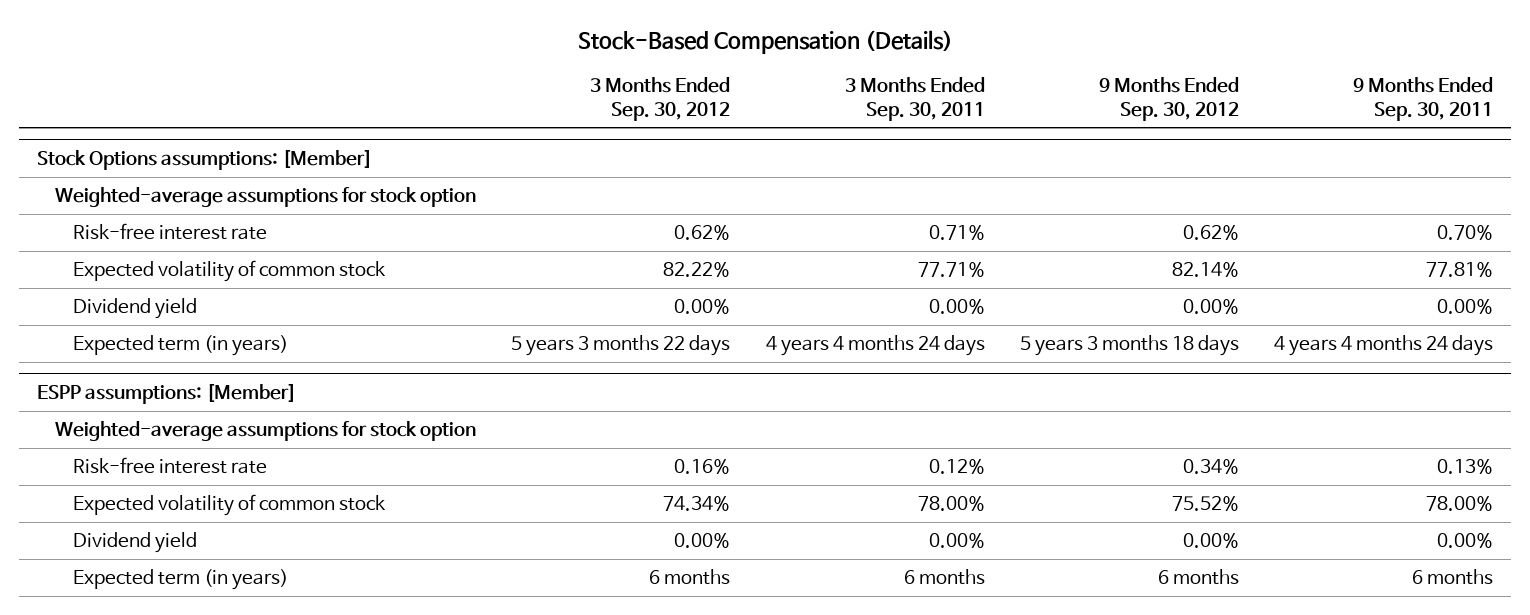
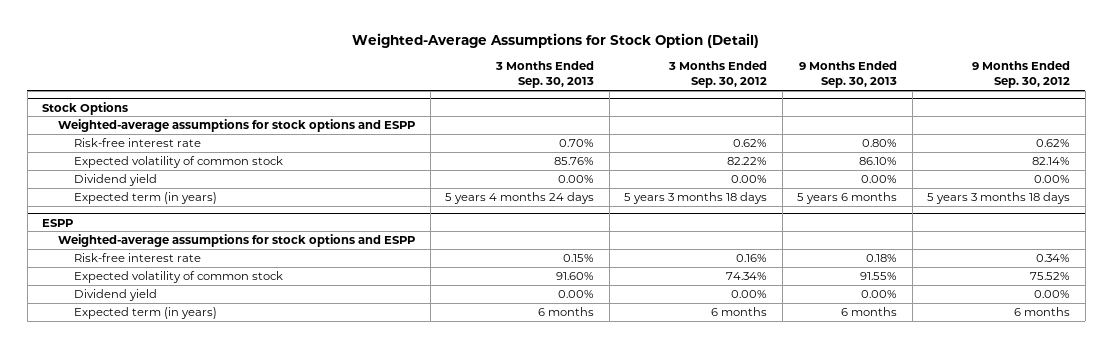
- Stock-Based Compensation (Details)
+ Weighted-Average Assumptions for Stock Option (Detail)
- | 3 Months Ended Sep. 30, 2012 | 3 Months Ended Sep. 30, 2011 | 9 Months Ended Sep. 30, 2012 | 9 Months Ended Sep. 30, 2011
+ | 3 Months Ended Sep. 30, 2013 | 3 Months Ended Sep. 30, 2012 | 9 Months Ended Sep. 30, 2013 | 9 Months Ended Sep. 30, 2012
- Stock Options assumptions: [Member]
- Weighted-average assumptions for stock option
+ Stock Options
+ Weighted-average assumptions for stock options and ESPP
- Expected term (in years) | 5 years 3 months 22 days | 4 years 4 months 24 days | 5 years 3 months 18 days | 4 years 4 months 24 days
- ESPP assumptions: [Member]
- Weighted-average assumptions for stock option
+ Expected term (in years) | 5 years 4 months 24 days | 5 years 3 months 18 days | 5 years 6 months | 5 years 3 months 18 days
+ ESPP
+ Weighted-average assumptions for stock options and ESPP

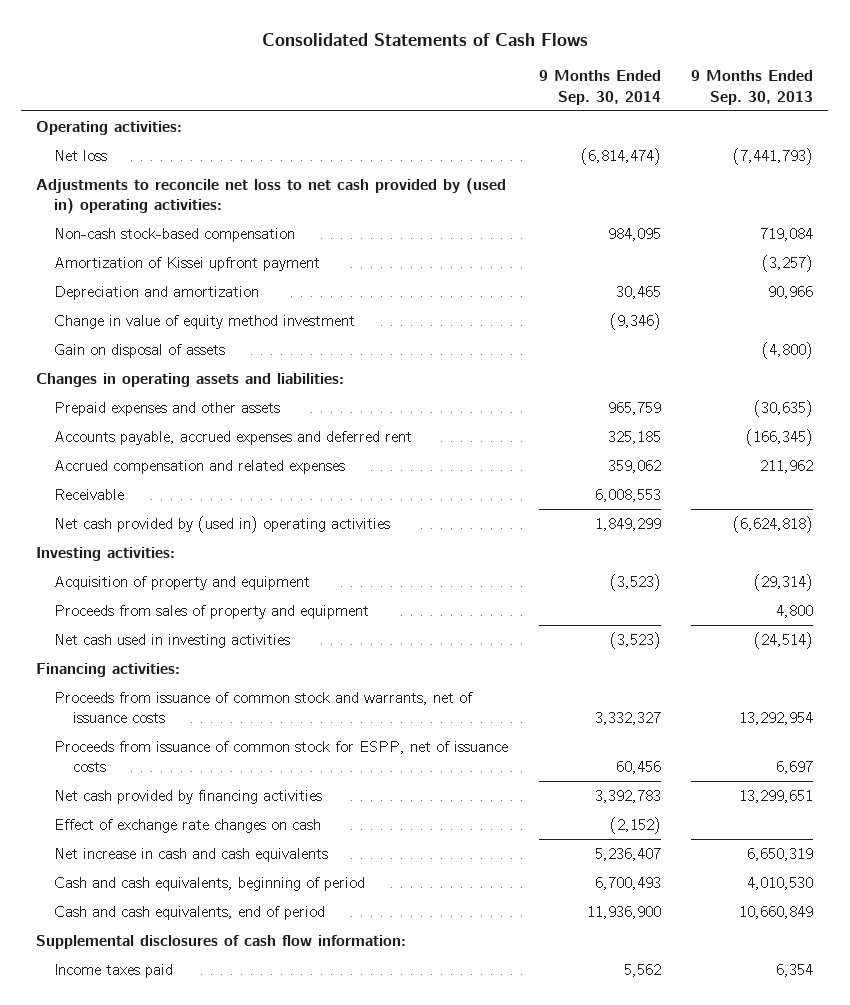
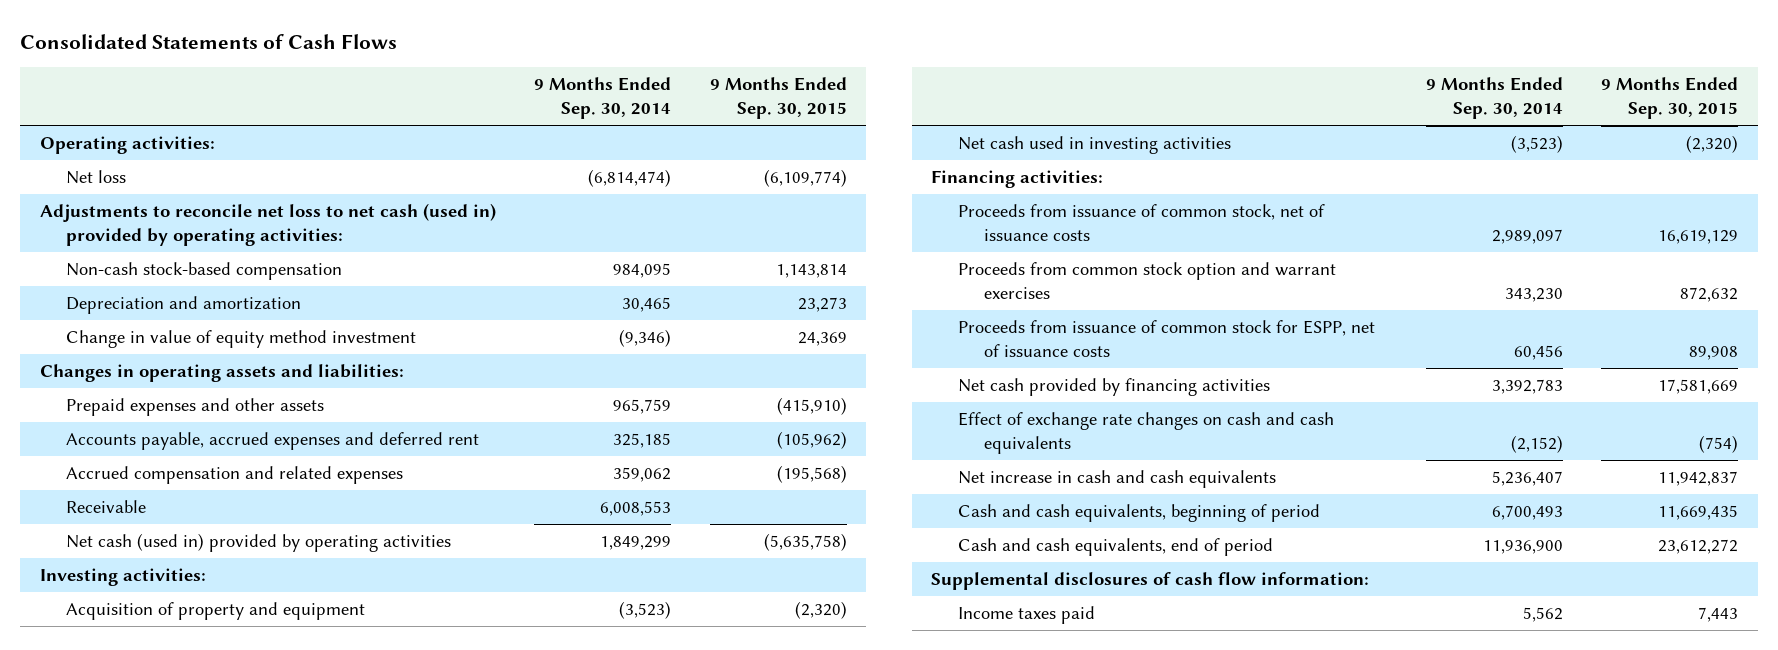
- | 9 Months Ended Sep. 30, 2014 | 9 Months Ended Sep. 30, 2013
+ | 9 Months Ended Sep. 30, 2014 | 9 Months Ended Sep. 30, 2015
- Adjustments to reconcile net loss to net cash provided by (used in) operating activities:
+ Adjustments to reconcile net loss to net cash (used in) provided by operating activities:
- Amortization of Kissei upfront payment | | (3,257)
- Gain on disposal of assets | | (4,800)
- Net cash provided by (used in) operating activities | 1,849,299 | (6,624,818)
+ Net cash (used in) provided by operating activities | 1,849,299 | (5,635,758)
- Proceeds from sales of property and equipment | | 4,800
- Proceeds from issuance of common stock and warrants, net of issuance costs | 3,332,327 | 13,292,954
+ Proceeds from issuance of common stock, net of issuance costs | 2,989,097 | 16,619,129
+ Proceeds from common stock option and warrant exercises | 343,230 | 872,632
- Effect of exchange rate changes on cash | (2,152) |
+ Effect of exchange rate changes on cash and cash equivalents | (2,152) | (754)

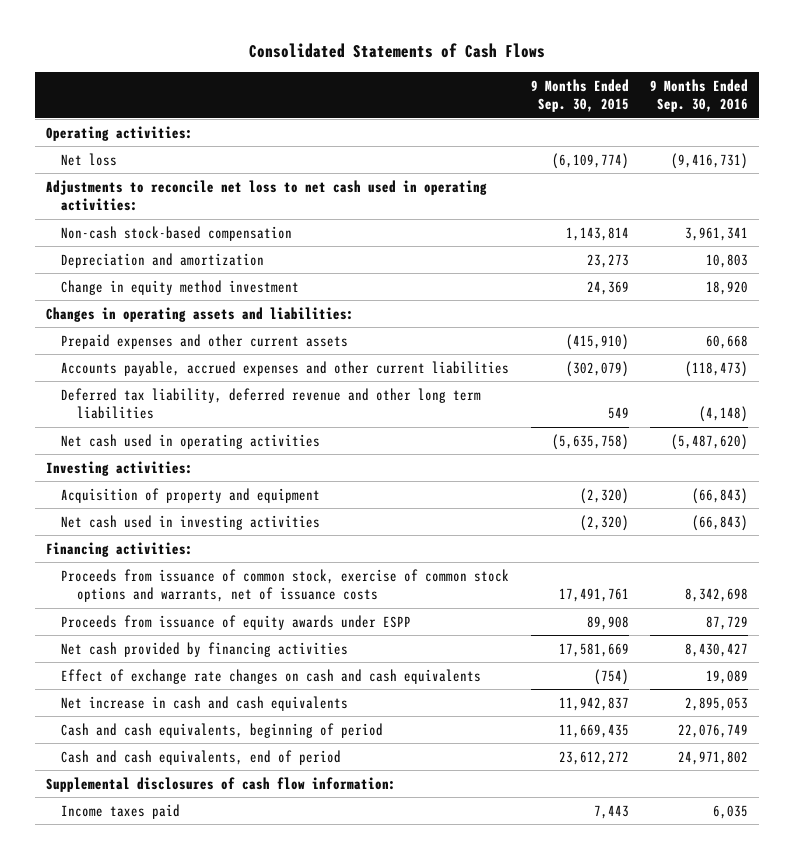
- | 9 Months Ended Sep. 30, 2014 | 9 Months Ended Sep. 30, 2015
+ | 9 Months Ended Sep. 30, 2015 | 9 Months Ended Sep. 30, 2016
- Adjustments to reconcile net loss to net cash (used in) provided by operating activities:
+ Adjustments to reconcile net loss to net cash used in operating activities:
- Change in value of equity method investment | (9,346) | 24,369
+ Change in equity method investment | 24,369 | 18,920
- Prepaid expenses and other assets | 965,759 | (415,910)
- Accounts payable, accrued expenses and deferred rent | 325,185 | (105,962)
- Accrued compensation and related expenses | 359,062 | (195,568)
- Receivable | 6,008,553 |
- Net cash (used in) provided by operating activities | 1,849,299 | (5,635,758)
+ Prepaid expenses and other current assets | (415,910) | 60,668
+ Accounts payable, accrued expenses and other current liabilities | (302,079) | (118,473)
+ Deferred tax liability, deferred revenue and other long term liabilities | 549 | (4,148)
+ Net cash used in operating activities | (5,635,758) | (5,487,620)
- Proceeds from issuance of common stock, net of issuance costs | 2,989,097 | 16,619,129
- Proceeds from common stock option and warrant exercises | 343,230 | 872,632
- Proceeds from issuance of common stock for ESPP, net of issuance costs | 60,456 | 89,908
+ Proceeds from issuance of common stock, exercise of common stock options and warrants, net of issuance costs | 17,491,761 | 8,342,698
+ Proceeds from issuance of equity awards under ESPP | 89,908 | 87,729

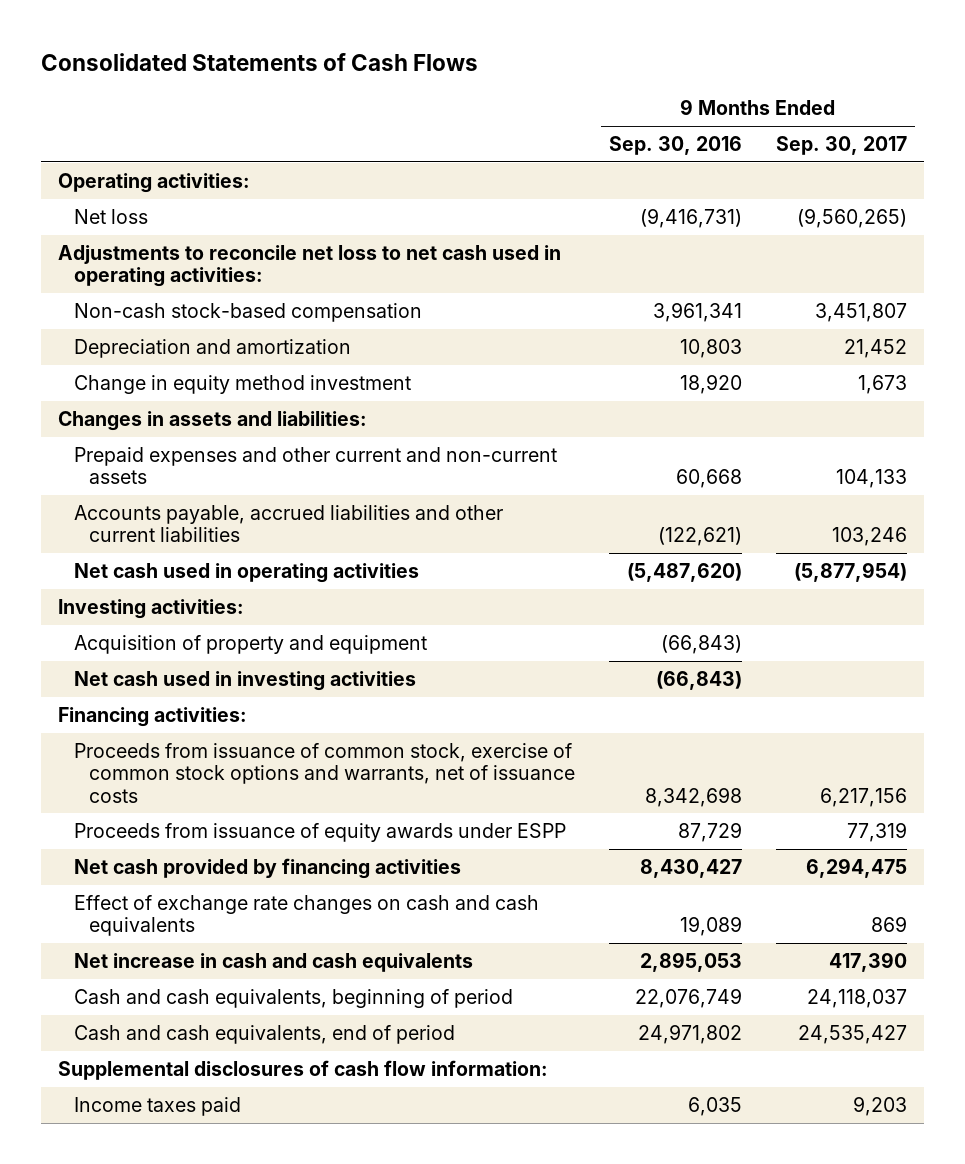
- | 9 Months Ended Sep. 30, 2015 | 9 Months Ended Sep. 30, 2016
+ | 9 Months Ended Sep. 30, 2016 | 9 Months Ended Sep. 30, 2017
- Changes in operating assets and liabilities:
- Prepaid expenses and other current assets | (415,910) | 60,668
- Accounts payable, accrued expenses and other current liabilities | (302,079) | (118,473)
- Deferred tax liability, deferred revenue and other long term liabilities | 549 | (4,148)
+ Changes in assets and liabilities:
+ Prepaid expenses and other current and non-current assets | 60,668 | 104,133
+ Accounts payable, accrued liabilities and other current liabilities | (122,621) | 103,246

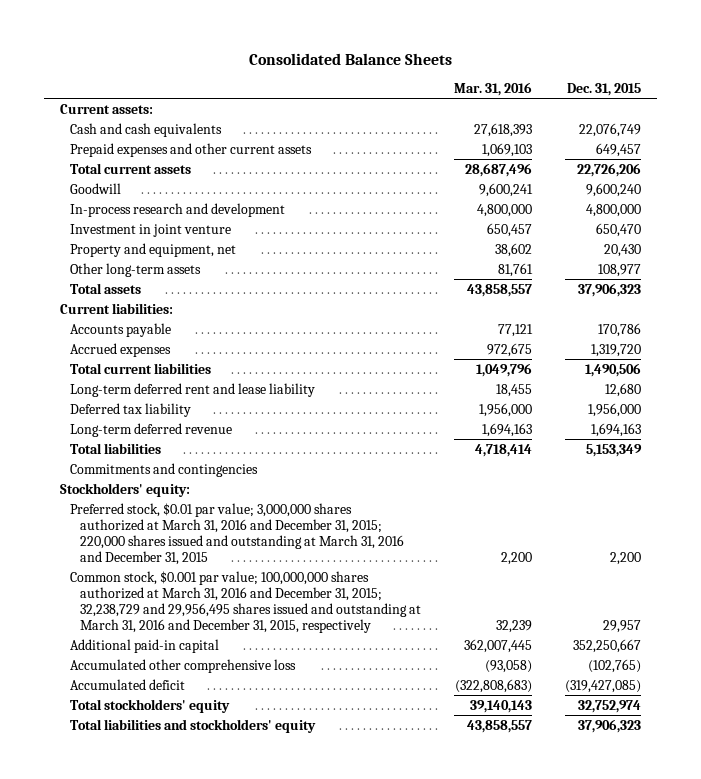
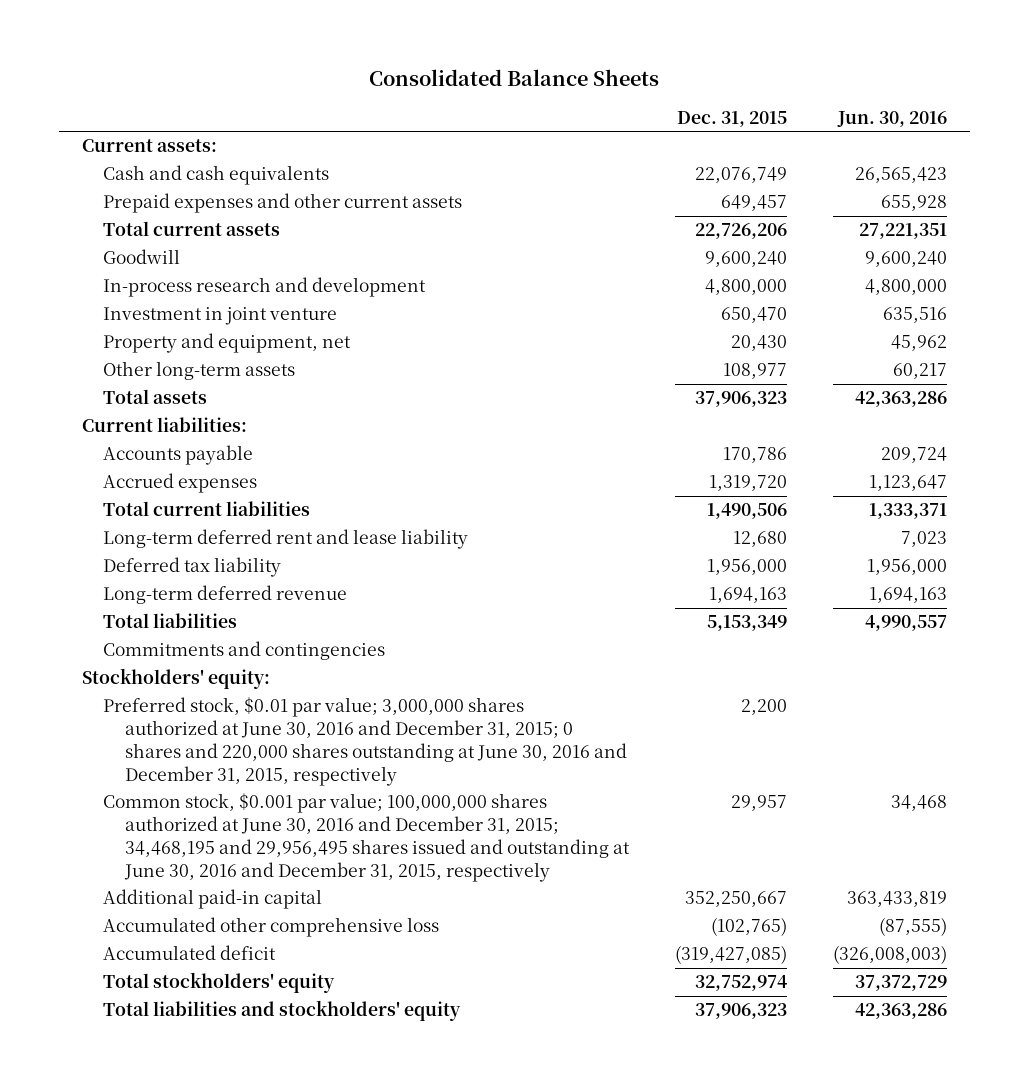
- | Mar. 31, 2016 | Dec. 31, 2015
+ | Dec. 31, 2015 | Jun. 30, 2016
- Preferred stock, $0.01 par value; 3,000,000 shares authorized at March 31, 2016 and December 31, 2015; 220,000 shares issued and outstanding at March 31, 2016 and December 31, 2015 | 2,200 | 2,200
- Common stock, $0.001 par value; 100,000,000 shares authorized at March 31, 2016 and December 31, 2015; 32,238,729 and 29,956,495 shares issued and outstanding at March 31, 2016 and December 31, 2015, respectively | 32,239 | 29,957
+ Preferred stock, $0.01 par value; 3,000,000 shares authorized at June 30, 2016 and December 31, 2015; 0 shares and 220,000 shares outstanding at June 30, 2016 and December 31, 2015, respectively | 2,200 |
+ Common stock, $0.001 par value; 100,000,000 shares authorized at June 30, 2016 and December 31, 2015; 34,468,195 and 29,956,495 shares issued and outstanding at June 30, 2016 and December 31, 2015, respectively | 29,957 | 34,468

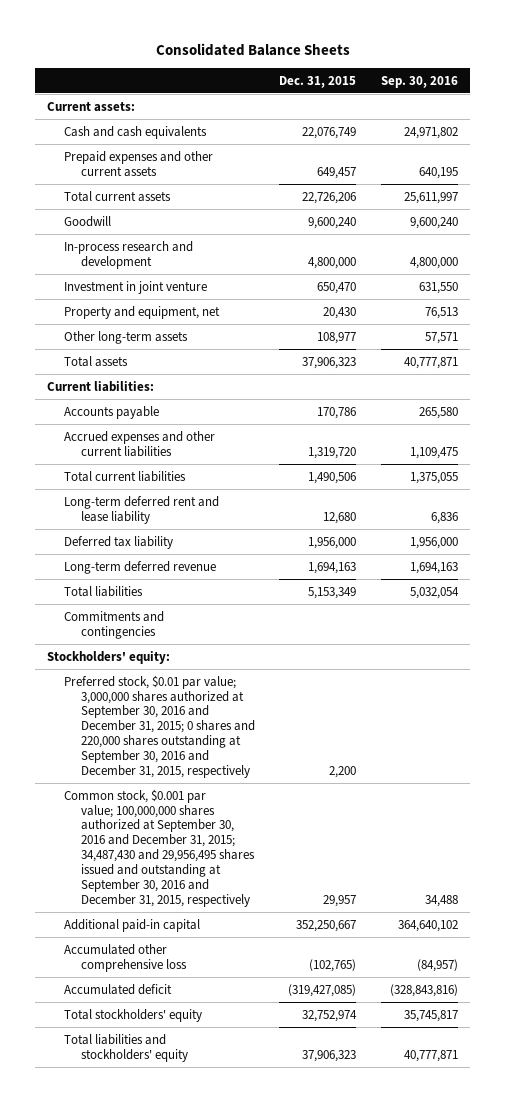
- | Dec. 31, 2015 | Jun. 30, 2016
+ | Dec. 31, 2015 | Sep. 30, 2016
- Accrued expenses | 1,319,720 | 1,123,647
+ Accrued expenses and other current liabilities | 1,319,720 | 1,109,475
- Preferred stock, $0.01 par value; 3,000,000 shares authorized at June 30, 2016 and December 31, 2015; 0 shares and 220,000 shares outstanding at June 30, 2016 and December 31, 2015, respectively | 2,200 |
- Common stock, $0.001 par value; 100,000,000 shares authorized at June 30, 2016 and December 31, 2015; 34,468,195 and 29,956,495 shares issued and outstanding at June 30, 2016 and December 31, 2015, respectively | 29,957 | 34,468
+ Preferred stock, $0.01 par value; 3,000,000 shares authorized at September 30, 2016 and December 31, 2015; 0 shares and 220,000 shares outstanding at September 30, 2016 and December 31, 2015, respectively | 2,200 |
+ Common stock, $0.001 par value; 100,000,000 shares authorized at September 30, 2016 and December 31, 2015; 34,487,430 and 29,956,495 shares issued and outstanding at September 30, 2016 and December 31, 2015, respectively | 29,957 | 34,488

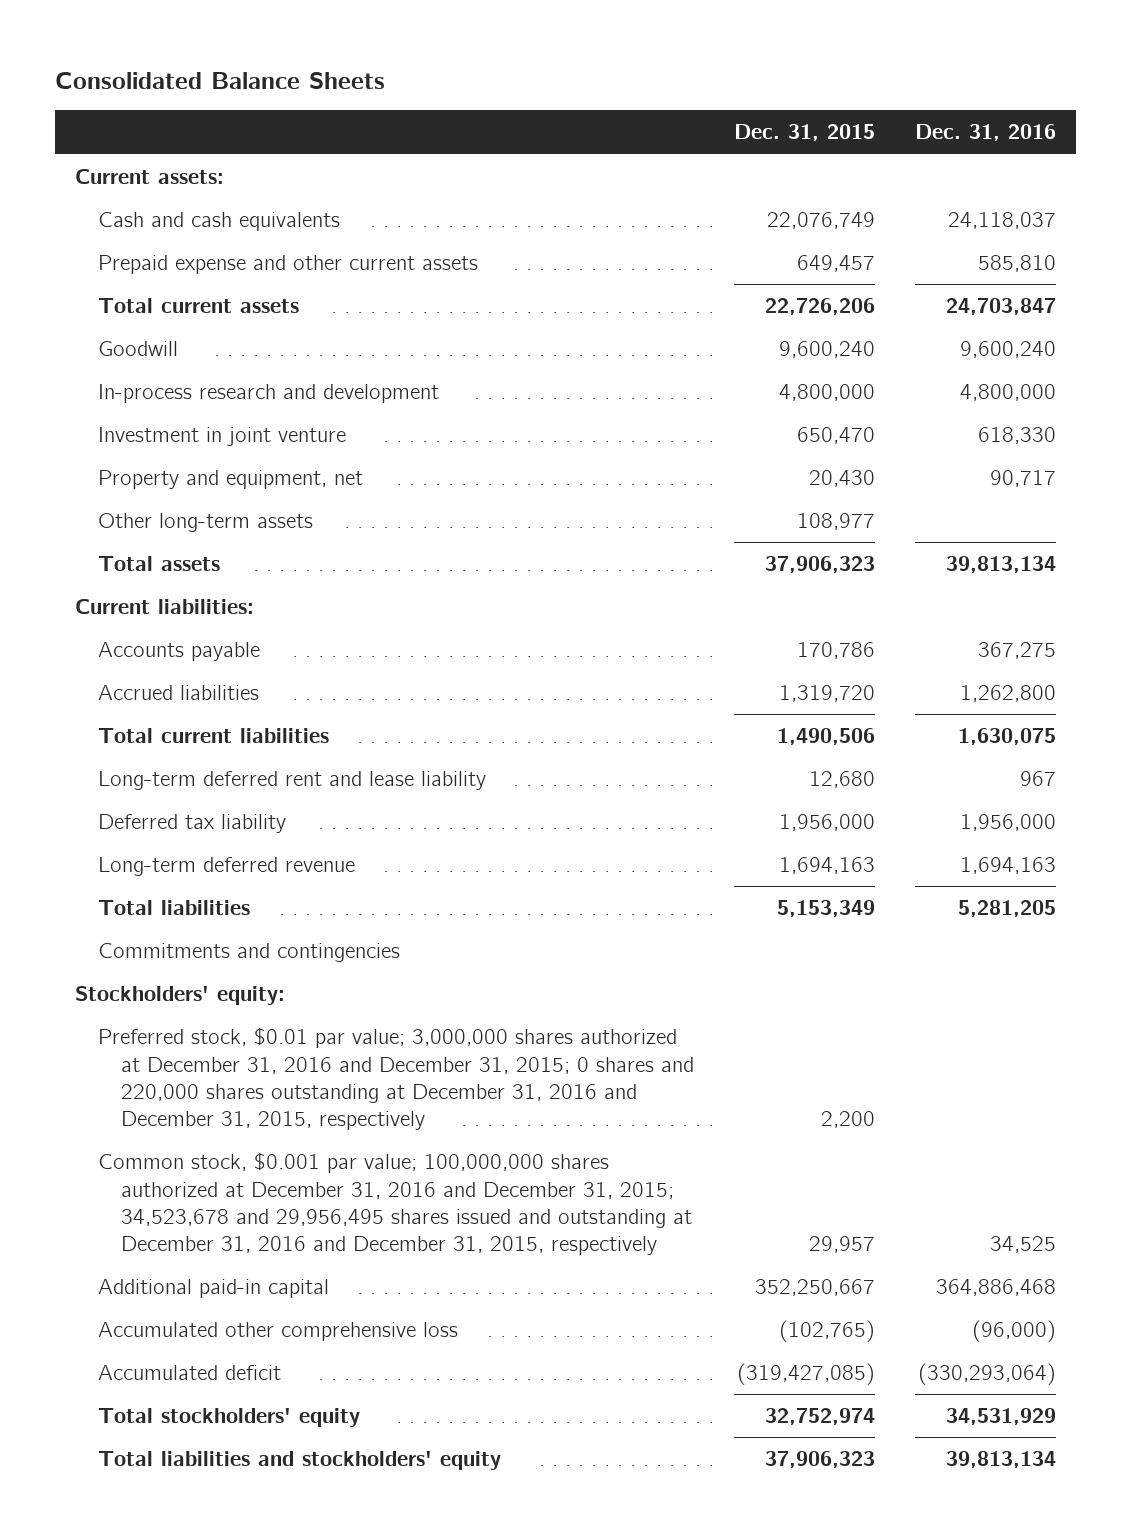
- | Dec. 31, 2015 | Sep. 30, 2016
+ | Dec. 31, 2015 | Dec. 31, 2016
- Prepaid expenses and other current assets | 649,457 | 640,195
+ Prepaid expense and other current assets | 649,457 | 585,810
- Accrued expenses and other current liabilities | 1,319,720 | 1,109,475
+ Accrued liabilities | 1,319,720 | 1,262,800
- Preferred stock, $0.01 par value; 3,000,000 shares authorized at September 30, 2016 and December 31, 2015; 0 shares and 220,000 shares outstanding at September 30, 2016 and December 31, 2015, respectively | 2,200 |
- Common stock, $0.001 par value; 100,000,000 shares authorized at September 30, 2016 and December 31, 2015; 34,487,430 and 29,956,495 shares issued and outstanding at September 30, 2016 and December 31, 2015, respectively | 29,957 | 34,488
+ Preferred stock, $0.01 par value; 3,000,000 shares authorized at December 31, 2016 and December 31, 2015; 0 shares and 220,000 shares outstanding at December 31, 2016 and December 31, 2015, respectively | 2,200 |
+ Common stock, $0.001 par value; 100,000,000 shares authorized at December 31, 2016 and December 31, 2015; 34,523,678 and 29,956,495 shares issued and outstanding at December 31, 2016 and December 31, 2015, respectively | 29,957 | 34,525

